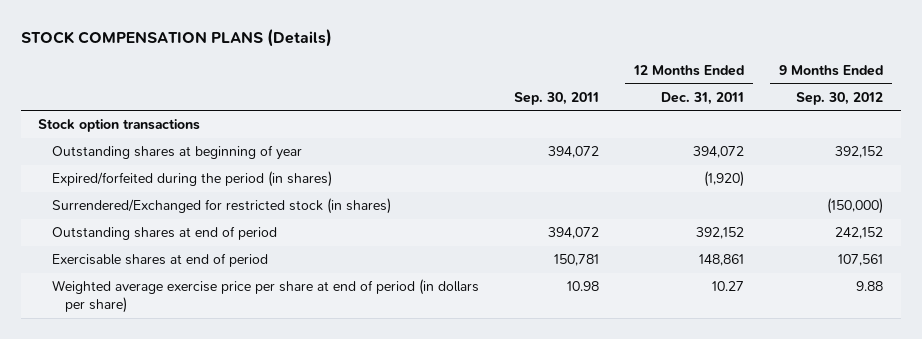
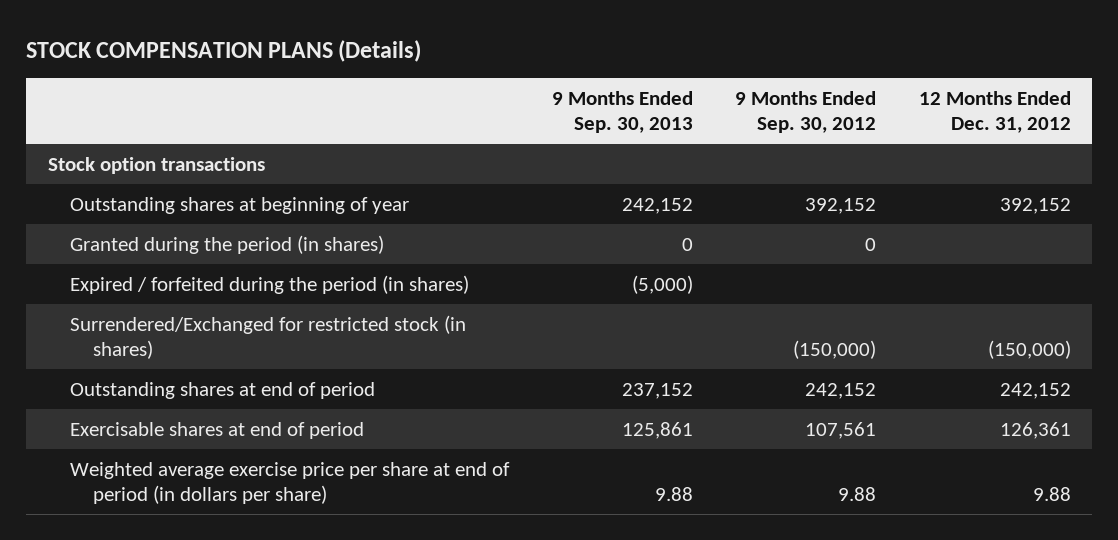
- | Sep. 30, 2011 | 12 Months Ended Dec. 31, 2011 | 9 Months Ended Sep. 30, 2012
+ | 9 Months Ended Sep. 30, 2013 | 9 Months Ended Sep. 30, 2012 | 12 Months Ended Dec. 31, 2012
- Expired/forfeited during the period (in shares) | | (1,920) |
+ Granted during the period (in shares) | 0 | 0 |
+ Expired / forfeited during the period (in shares) | (5,000) | |

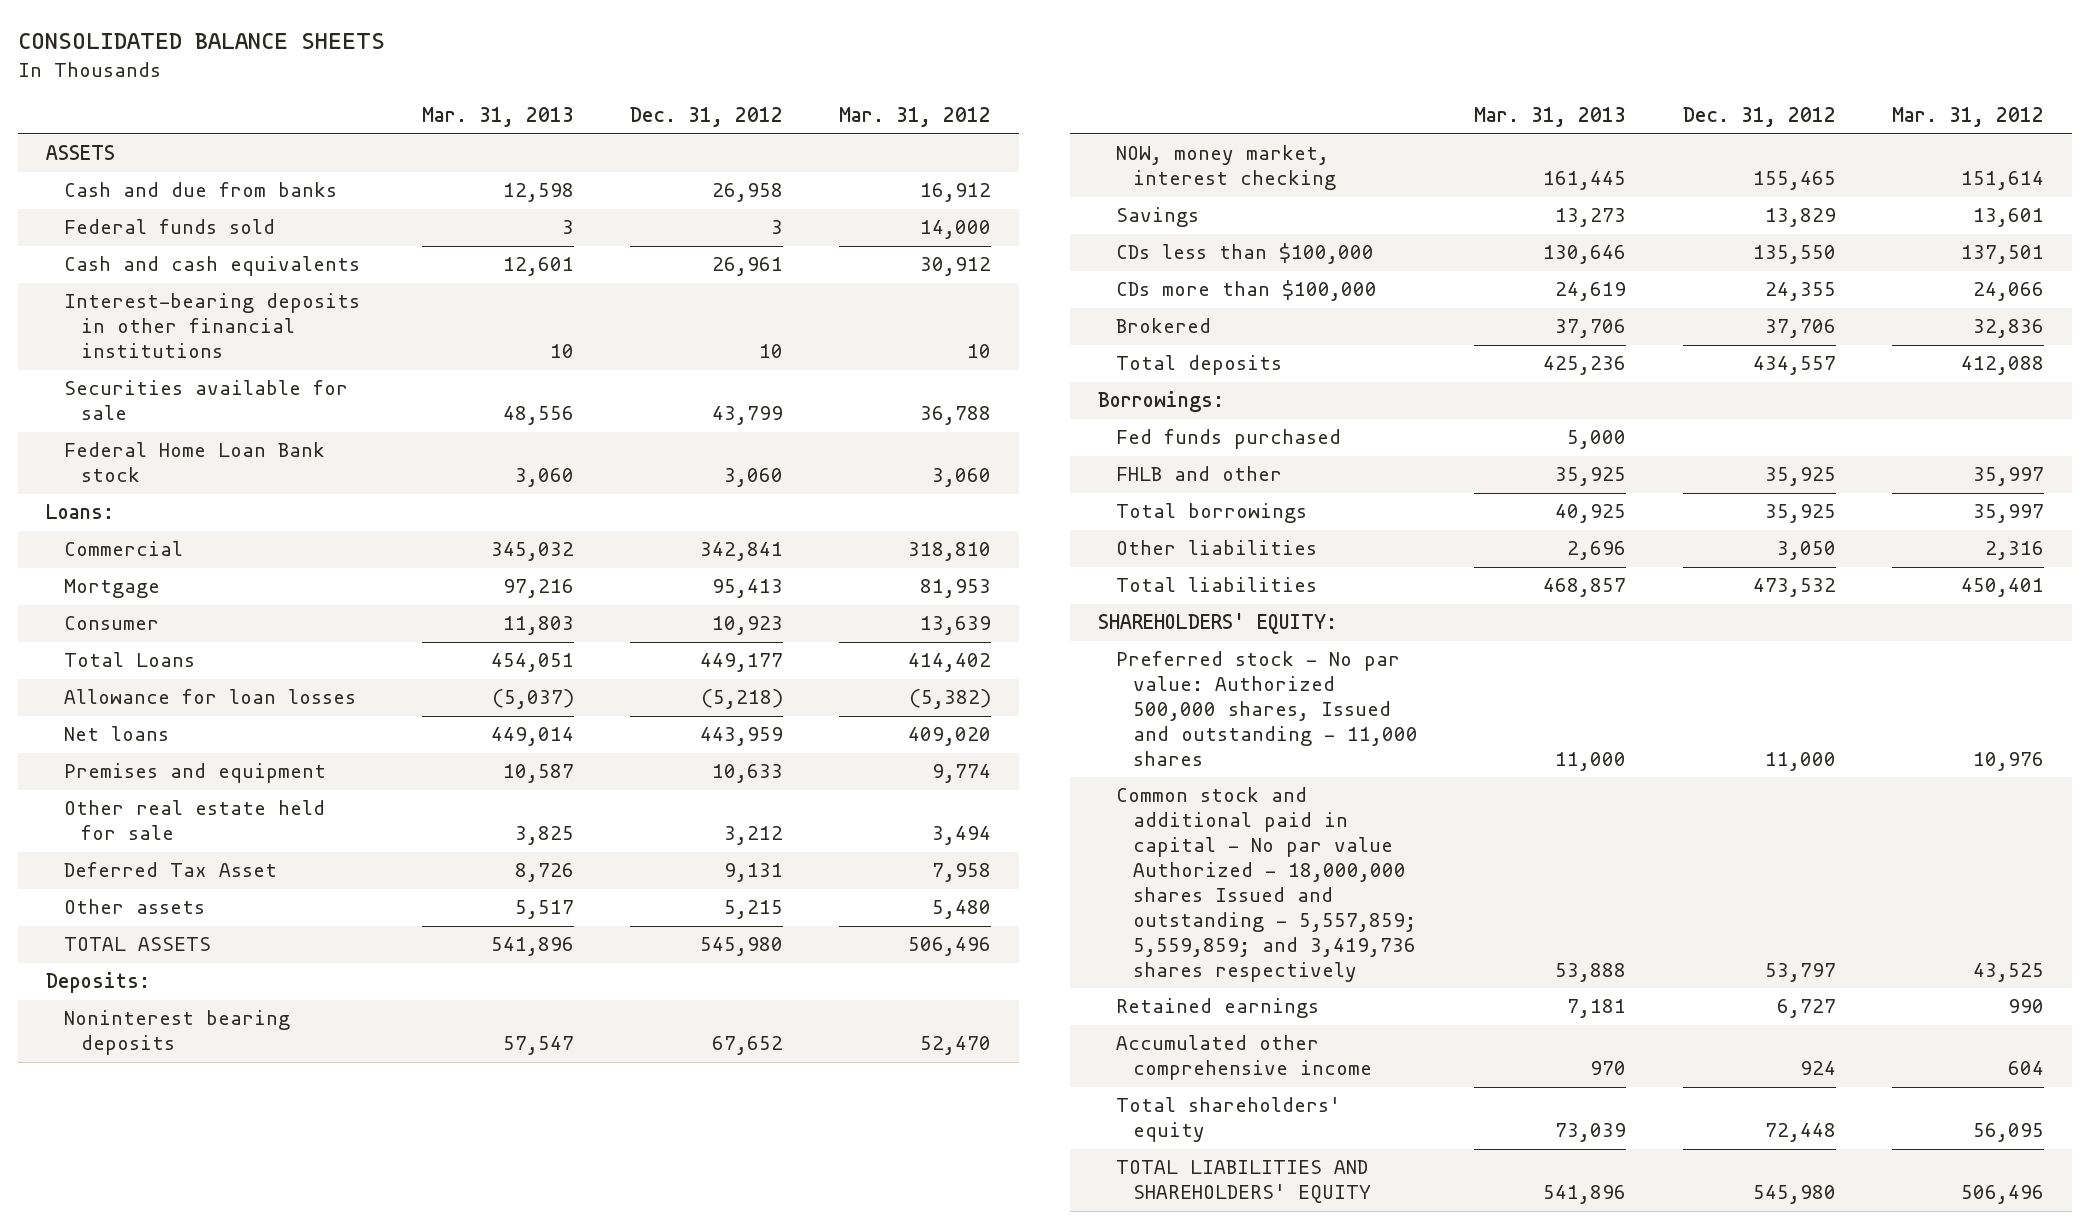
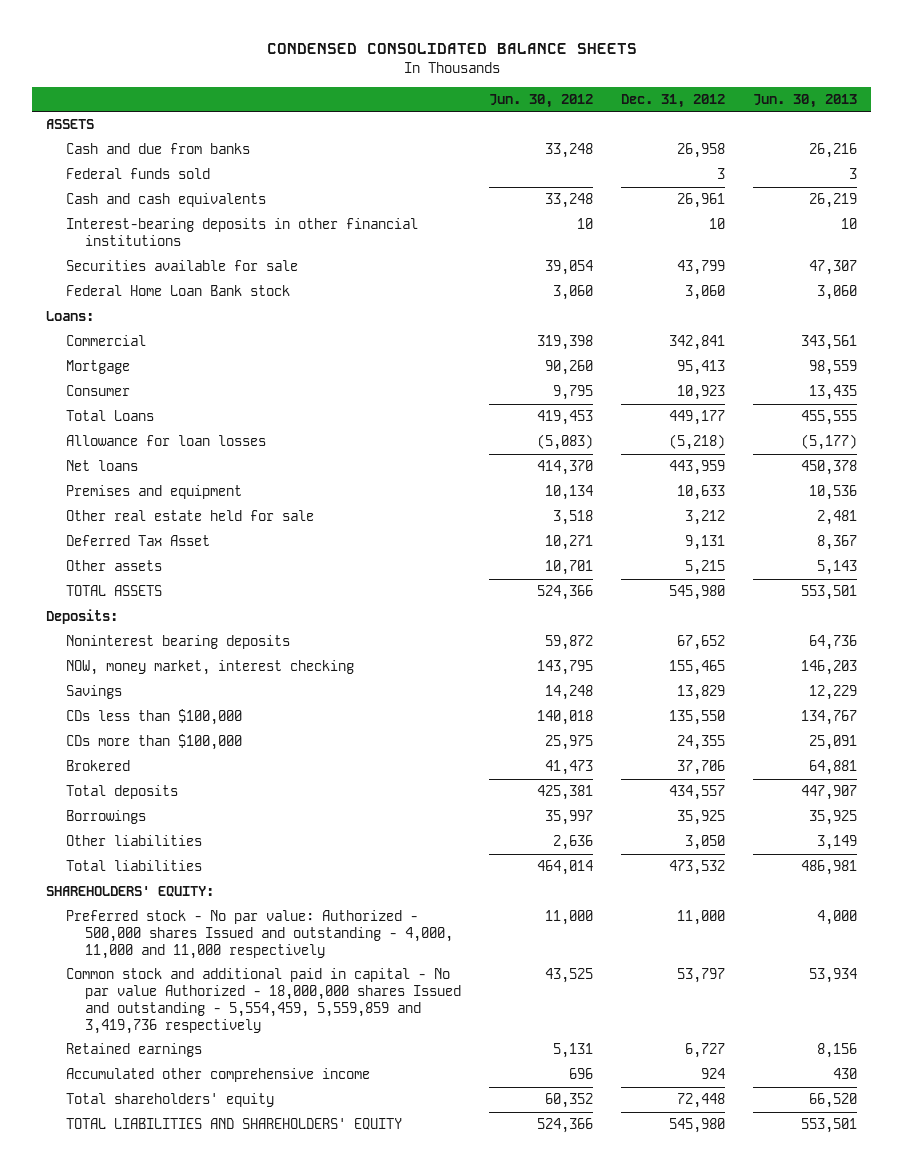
- CONSOLIDATED BALANCE SHEETS
+ CONDENSED CONSOLIDATED BALANCE SHEETS
- | Mar. 31, 2013 | Dec. 31, 2012 | Mar. 31, 2012
+ | Jun. 30, 2012 | Dec. 31, 2012 | Jun. 30, 2013
- Borrowings:
- Fed funds purchased | 5,000 | |
- FHLB and other | 35,925 | 35,925 | 35,997
- Total borrowings | 40,925 | 35,925 | 35,997
+ Borrowings | 35,997 | 35,925 | 35,925
- Preferred stock - No par value: Authorized 500,000 shares, Issued and outstanding - 11,000 shares | 11,000 | 11,000 | 10,976
- Common stock and additional paid in capital - No par value Authorized - 18,000,000 shares Issued and outstanding - 5,557,859; 5,559,859; and 3,419,736 shares respectively | 53,888 | 53,797 | 43,525
+ Preferred stock - No par value: Authorized - 500,000 shares Issued and outstanding - 4,000, 11,000 and 11,000 respectively | 11,000 | 11,000 | 4,000
+ Common stock and additional paid in capital - No par value Authorized - 18,000,000 shares Issued and outstanding - 5,554,459, 5,559,859 and 3,419,736 respectively | 43,525 | 53,797 | 53,934

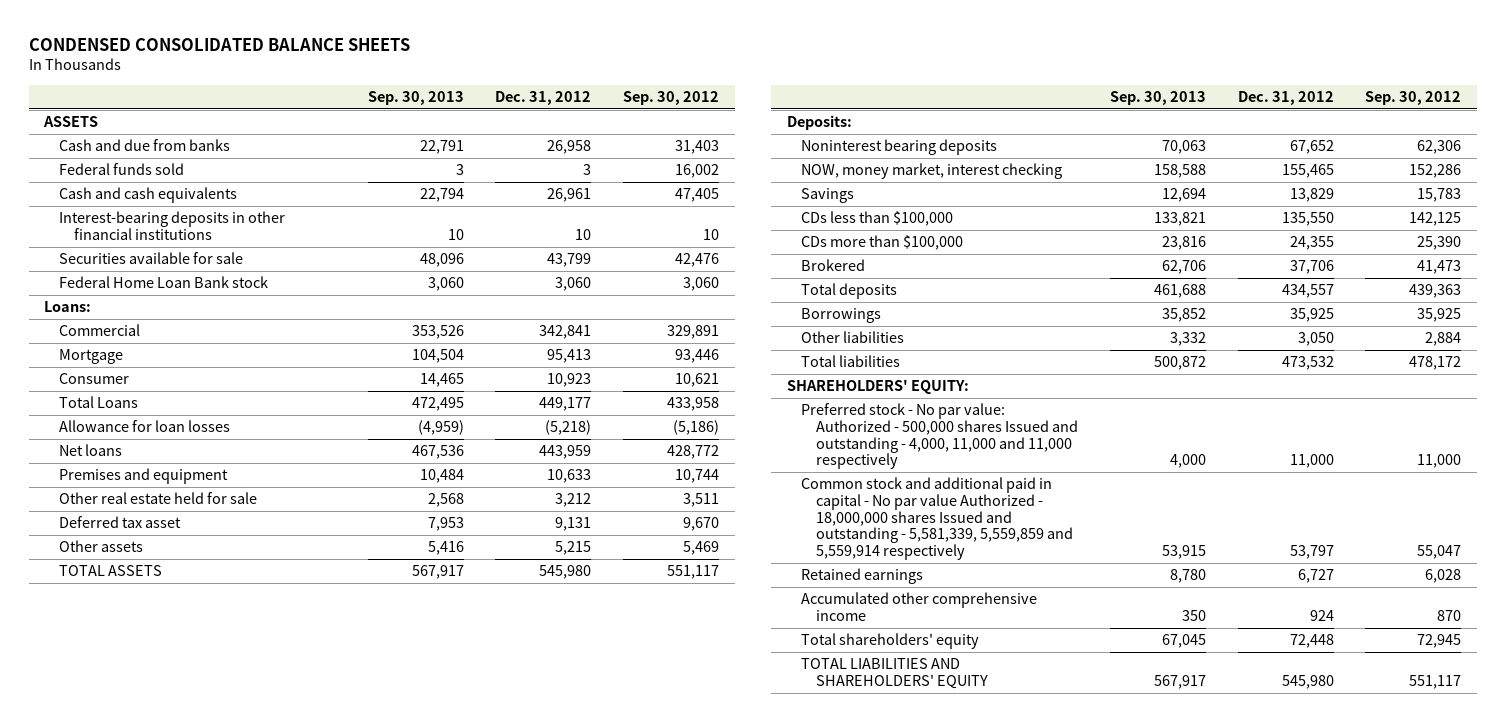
- | Jun. 30, 2012 | Dec. 31, 2012 | Jun. 30, 2013
+ | Sep. 30, 2013 | Dec. 31, 2012 | Sep. 30, 2012
- Deferred Tax Asset | 10,271 | 9,131 | 8,367
+ Deferred tax asset | 7,953 | 9,131 | 9,670
- Common stock and additional paid in capital - No par value Authorized - 18,000,000 shares Issued and outstanding - 5,554,459, 5,559,859 and 3,419,736 respectively | 43,525 | 53,797 | 53,934
+ Common stock and additional paid in capital - No par value Authorized - 18,000,000 shares Issued and outstanding - 5,581,339, 5,559,859 and 5,559,914 respectively | 53,915 | 53,797 | 55,047

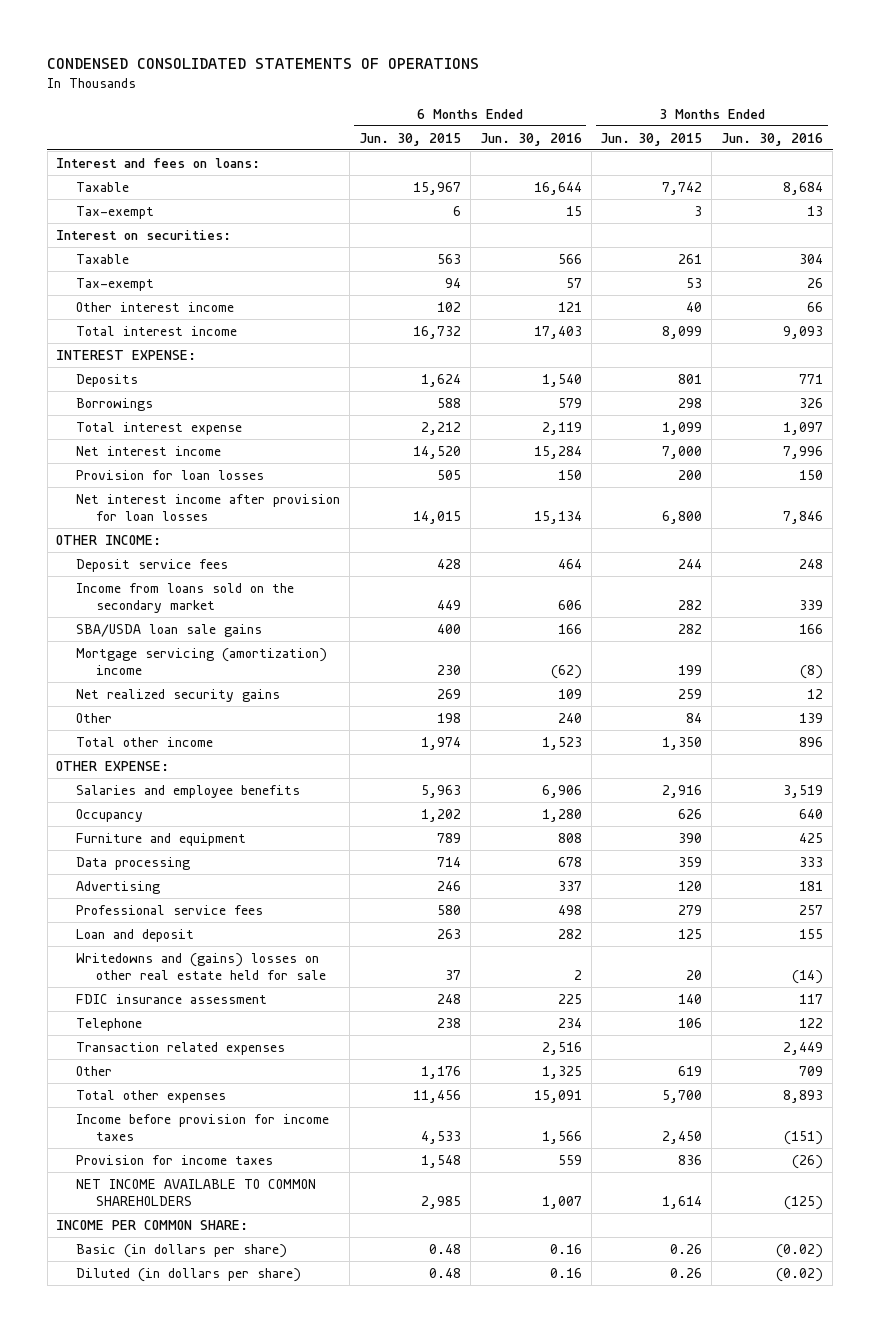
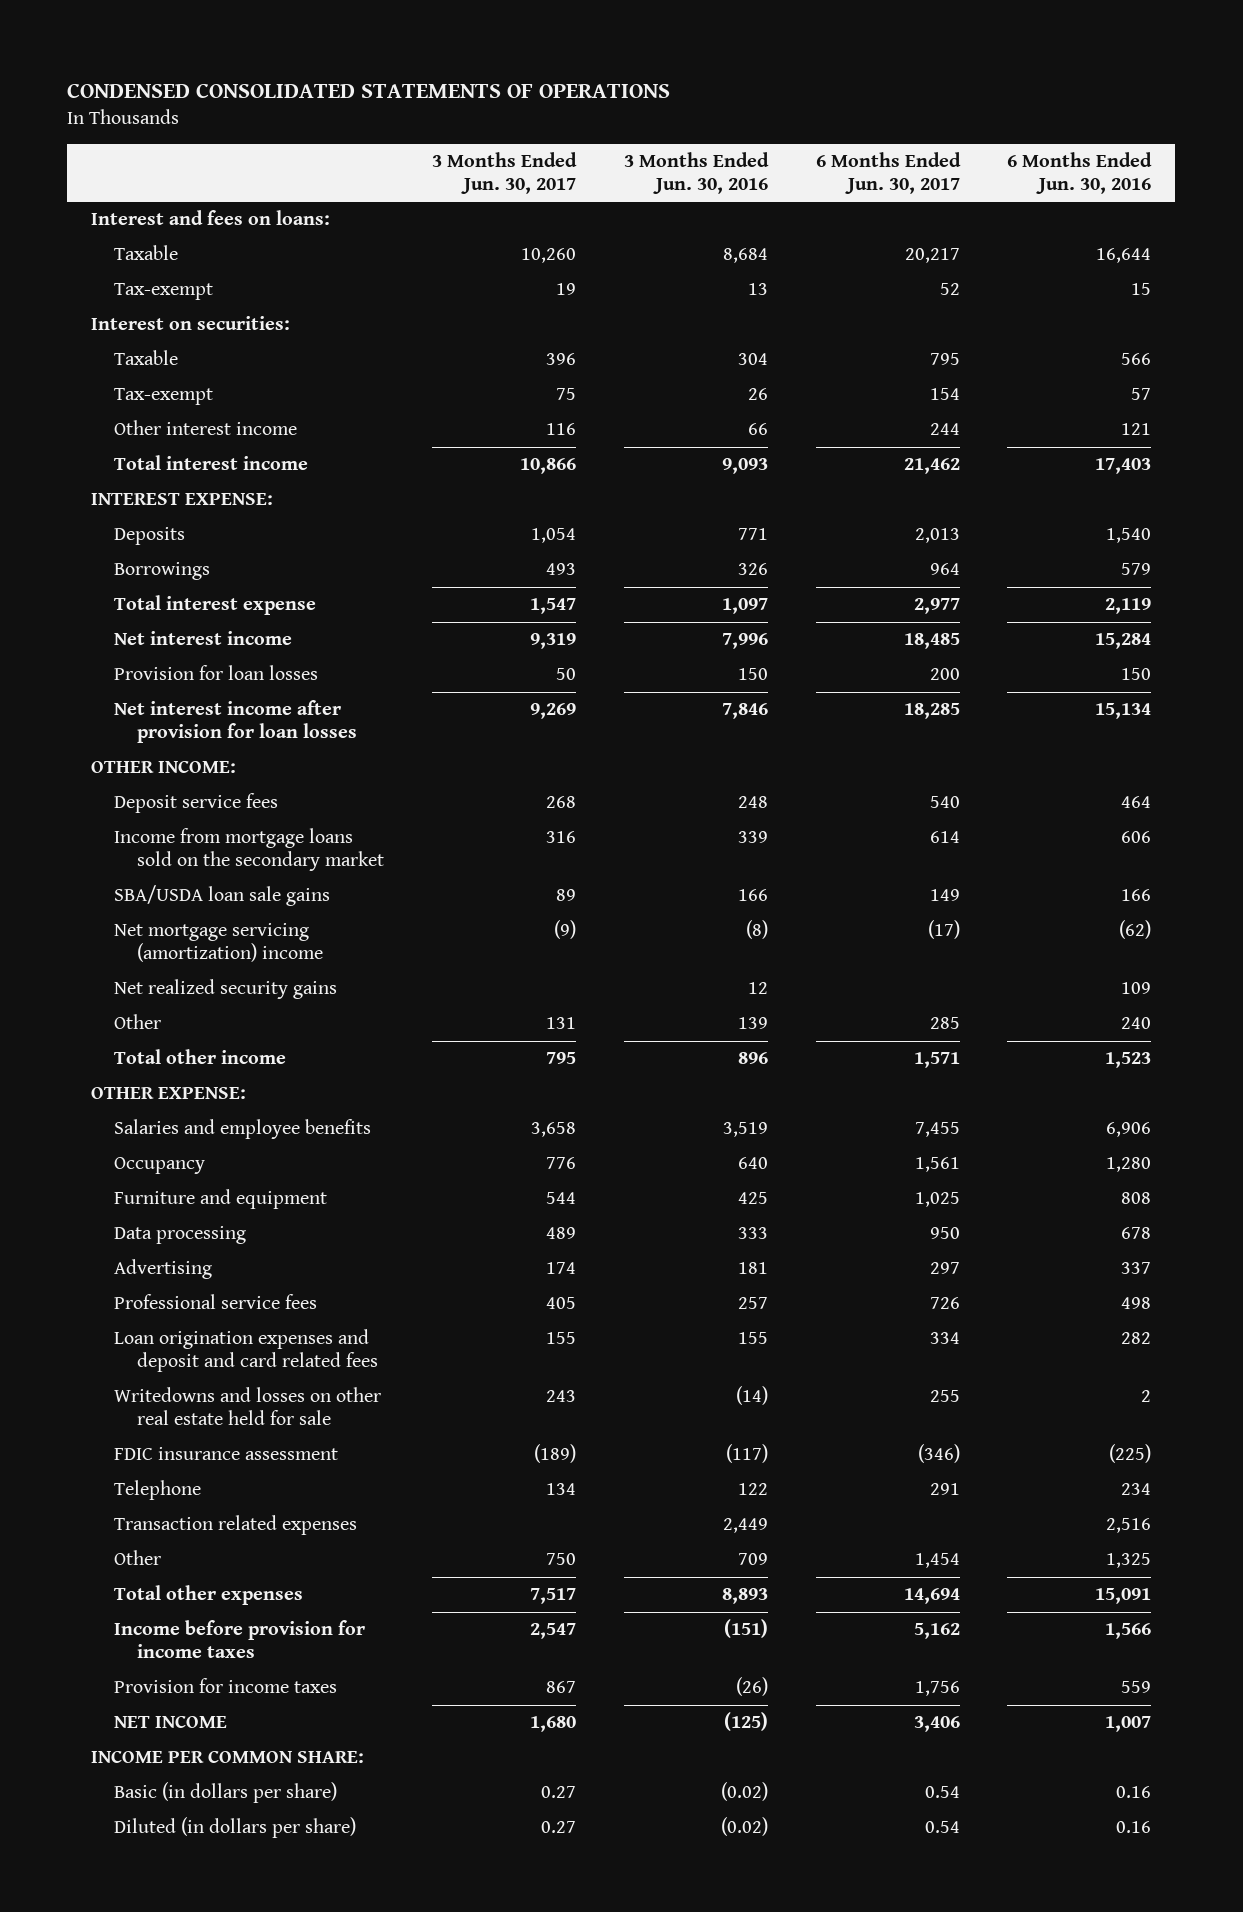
- | 6 Months Ended Jun. 30, 2015 | 6 Months Ended Jun. 30, 2016 | 3 Months Ended Jun. 30, 2015 | 3 Months Ended Jun. 30, 2016
+ | 3 Months Ended Jun. 30, 2017 | 3 Months Ended Jun. 30, 2016 | 6 Months Ended Jun. 30, 2017 | 6 Months Ended Jun. 30, 2016
- Income from loans sold on the secondary market | 449 | 606 | 282 | 339
+ Income from mortgage loans sold on the secondary market | 316 | 339 | 614 | 606
- Mortgage servicing (amortization) income | 230 | (62) | 199 | (8)
+ Net mortgage servicing (amortization) income | (9) | (8) | (17) | (62)
- Loan and deposit | 263 | 282 | 125 | 155
- Writedowns and (gains) losses on other real estate held for sale | 37 | 2 | 20 | (14)
- FDIC insurance assessment | 248 | 225 | 140 | 117
+ Loan origination expenses and deposit and card related fees | 155 | 155 | 334 | 282
+ Writedowns and losses on other real estate held for sale | 243 | (14) | 255 | 2
+ FDIC insurance assessment | (189) | (117) | (346) | (225)
- NET INCOME AVAILABLE TO COMMON SHAREHOLDERS | 2,985 | 1,007 | 1,614 | (125)
+ NET INCOME | 1,680 | (125) | 3,406 | 1,007

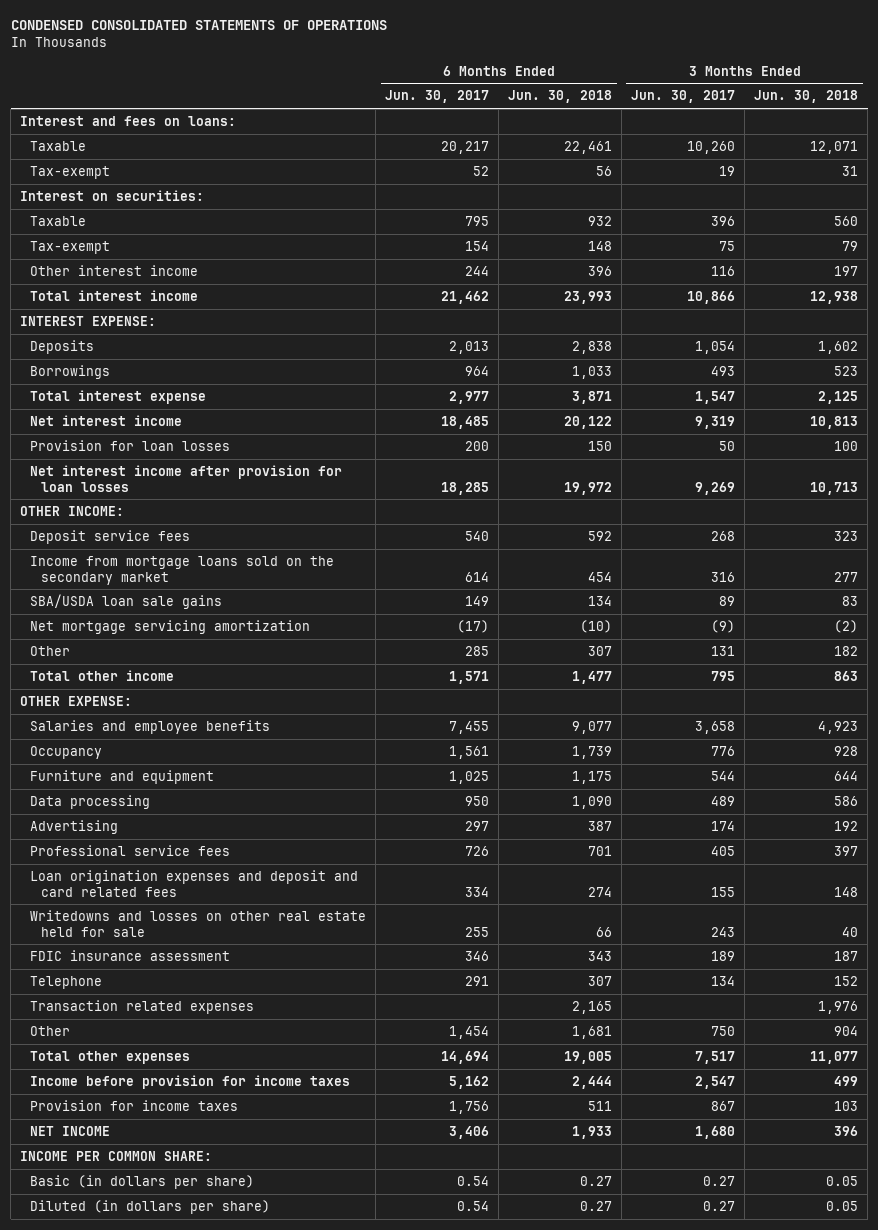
- | 3 Months Ended Jun. 30, 2017 | 3 Months Ended Jun. 30, 2016 | 6 Months Ended Jun. 30, 2017 | 6 Months Ended Jun. 30, 2016
+ | 6 Months Ended Jun. 30, 2017 | 6 Months Ended Jun. 30, 2018 | 3 Months Ended Jun. 30, 2017 | 3 Months Ended Jun. 30, 2018
- Net mortgage servicing (amortization) income | (9) | (8) | (17) | (62)
- Net realized security gains | | 12 | | 109
+ Net mortgage servicing amortization | (17) | (10) | (9) | (2)
- FDIC insurance assessment | (189) | (117) | (346) | (225)
+ FDIC insurance assessment | 346 | 343 | 189 | 187

